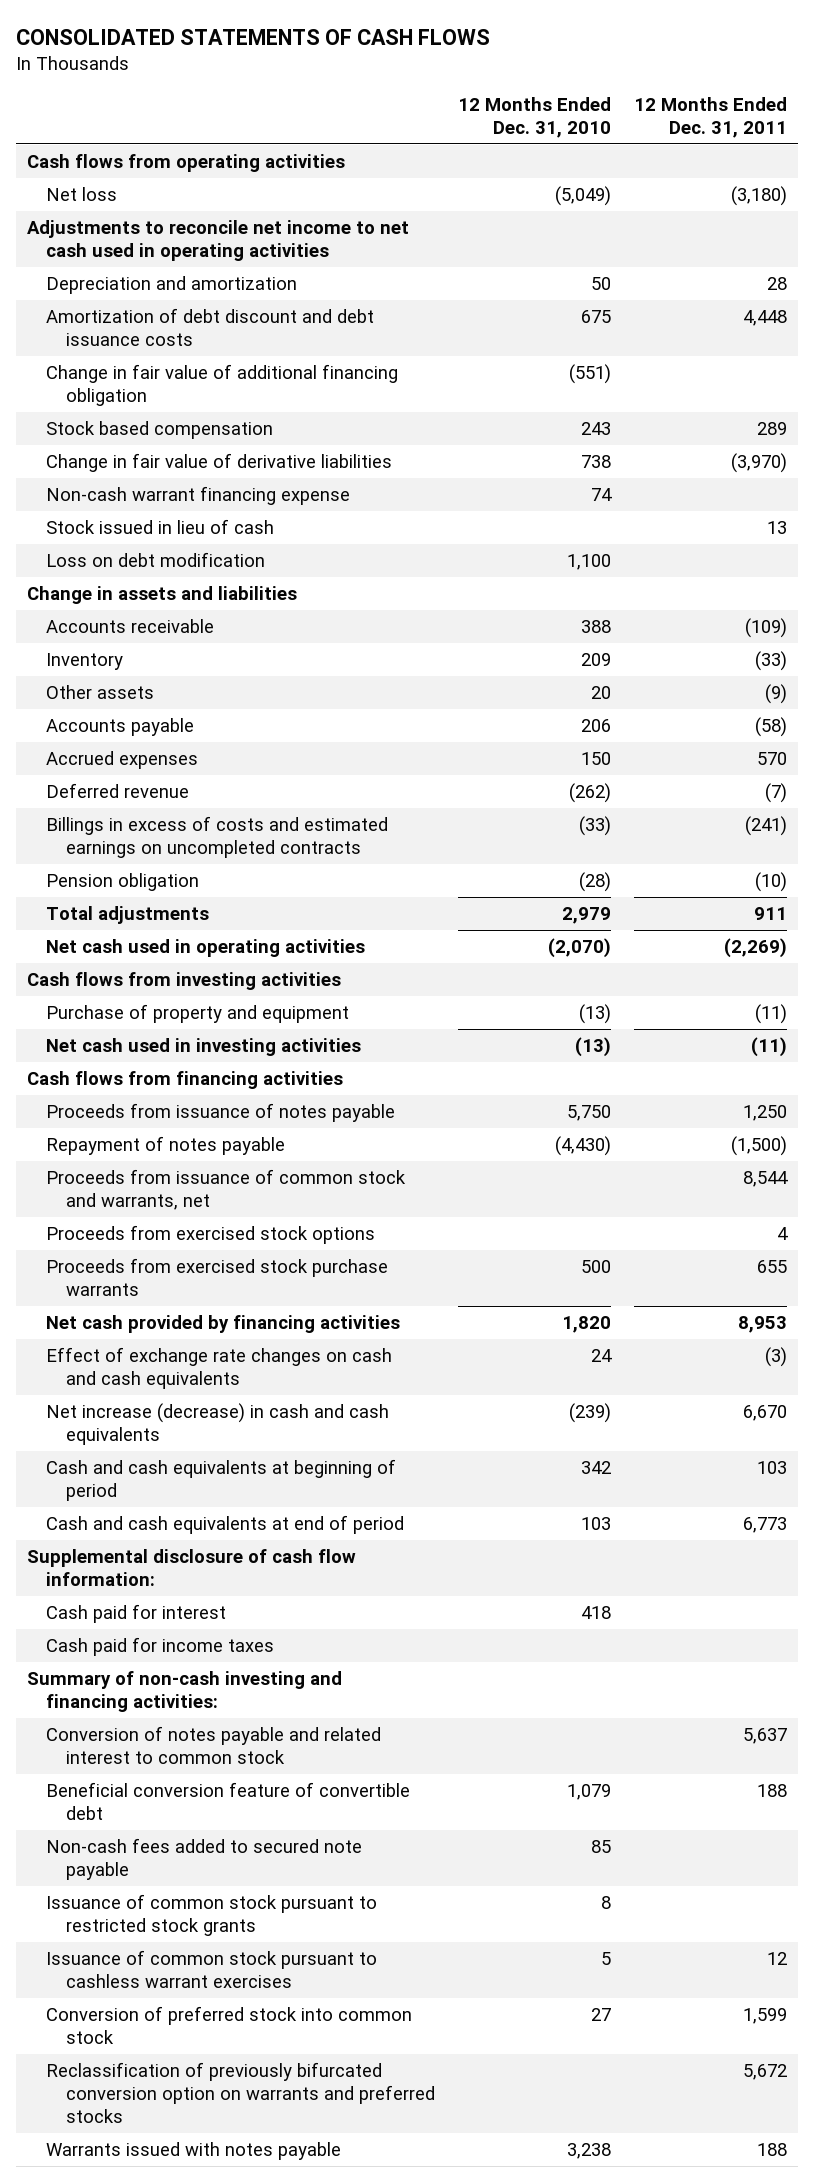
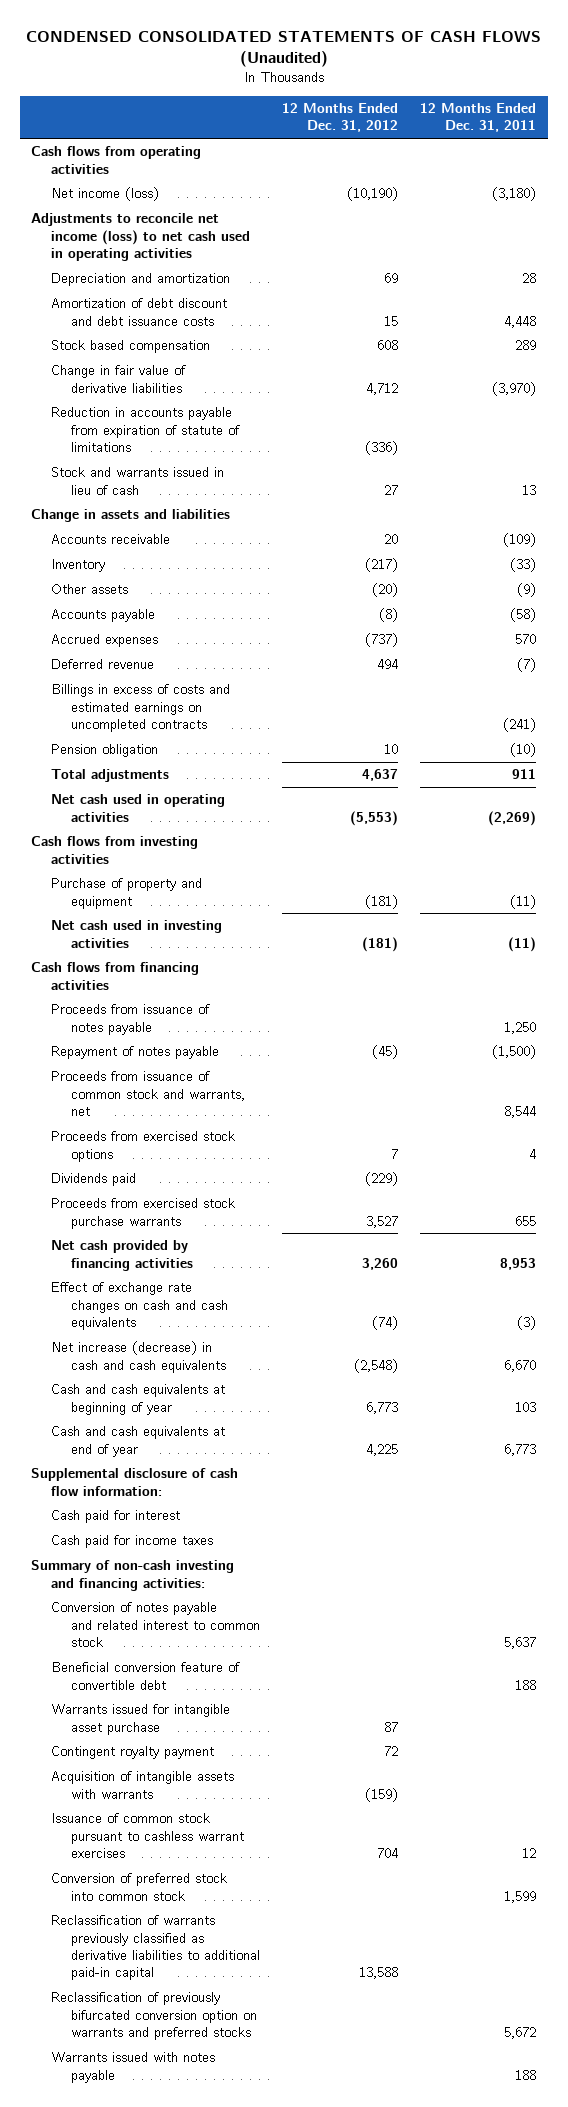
- CONSOLIDATED STATEMENTS OF CASH FLOWS
+ CONDENSED CONSOLIDATED STATEMENTS OF CASH FLOWS (Unaudited)
- | 12 Months Ended Dec. 31, 2010 | 12 Months Ended Dec. 31, 2011
+ | 12 Months Ended Dec. 31, 2012 | 12 Months Ended Dec. 31, 2011
- Net loss | (5,049) | (3,180)
- Adjustments to reconcile net income to net cash used in operating activities
+ Net income (loss) | (10,190) | (3,180)
+ Adjustments to reconcile net income (loss) to net cash used in operating activities
- Change in fair value of additional financing obligation | (551) |
- Non-cash warrant financing expense | 74 |
- Stock issued in lieu of cash | | 13
- Loss on debt modification | 1,100 |
+ Reduction in accounts payable from expiration of statute of limitations | (336) |
+ Stock and warrants issued in lieu of cash | 27 | 13
+ Dividends paid | (229) |
- Cash and cash equivalents at beginning of period | 342 | 103
- Cash and cash equivalents at end of period | 103 | 6,773
+ Cash and cash equivalents at beginning of year | 6,773 | 103
+ Cash and cash equivalents at end of year | 4,225 | 6,773
- Non-cash fees added to secured note payable | 85 |
- Issuance of common stock pursuant to restricted stock grants | 8 |
+ Warrants issued for intangible asset purchase | 87 |
+ Contingent royalty payment | 72 |
+ Acquisition of intangible assets with warrants | (159) |
+ Reclassification of warrants previously classified as derivative liabilities to additional paid-in capital | 13,588 |

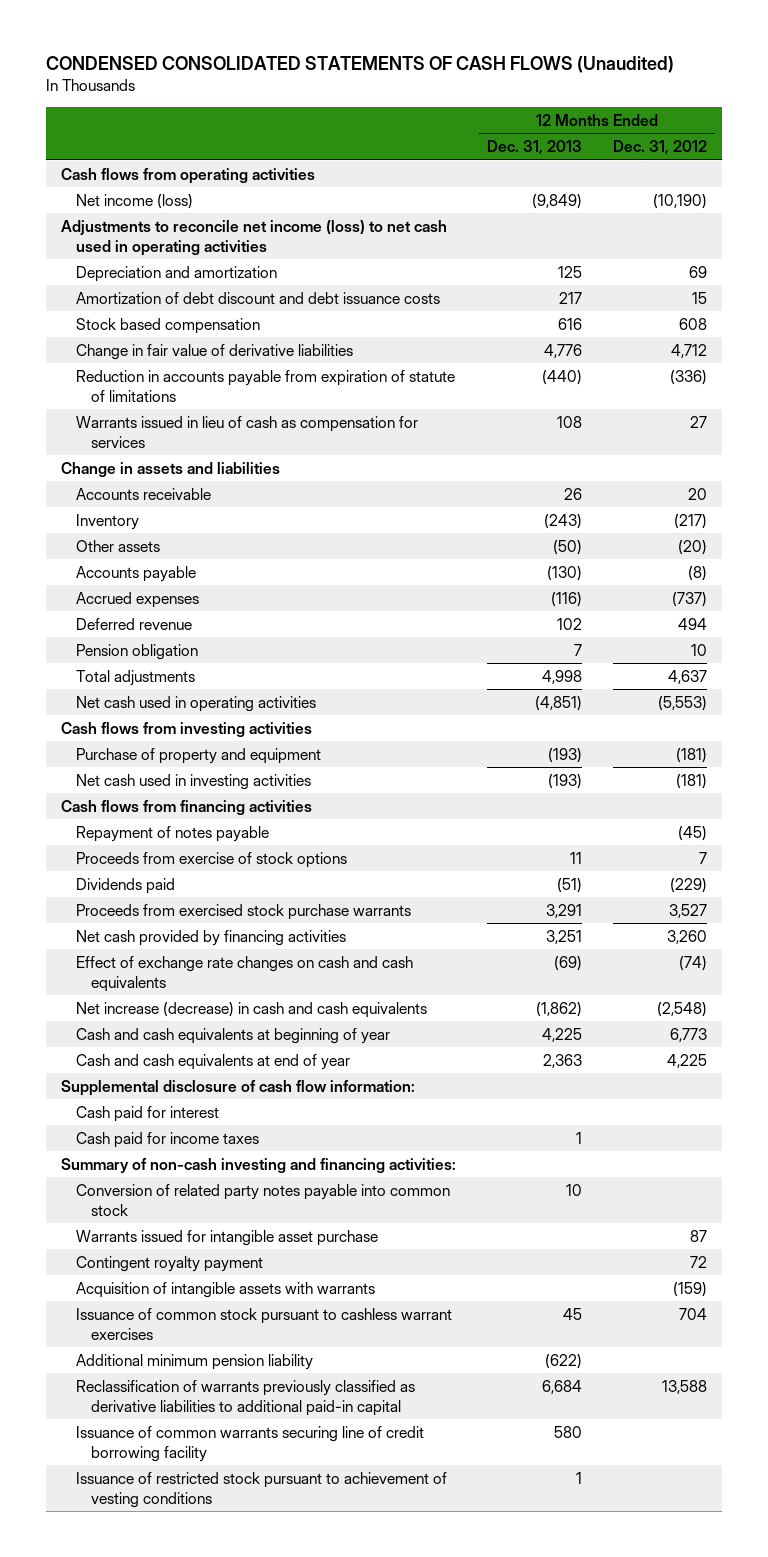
- | 12 Months Ended Dec. 31, 2012 | 12 Months Ended Dec. 31, 2011
+ | 12 Months Ended Dec. 31, 2013 | 12 Months Ended Dec. 31, 2012
- Stock and warrants issued in lieu of cash | 27 | 13
+ Warrants issued in lieu of cash as compensation for services | 108 | 27
- Billings in excess of costs and estimated earnings on uncompleted contracts | | (241)
- Proceeds from issuance of notes payable | | 1,250
- Proceeds from issuance of common stock and warrants, net | | 8,544
- Proceeds from exercised stock options | 7 | 4
+ Proceeds from exercise of stock options | 11 | 7
- Conversion of notes payable and related interest to common stock | | 5,637
- Beneficial conversion feature of convertible debt | | 188
+ Conversion of related party notes payable into common stock | 10 |
- Conversion of preferred stock into common stock | | 1,599
+ Additional minimum pension liability | (622) |
- Reclassification of previously bifurcated conversion option on warrants and preferred stocks | | 5,672
- Warrants issued with notes payable | | 188
+ Issuance of common warrants securing line of credit borrowing facility | 580 |
+ Issuance of restricted stock pursuant to achievement of vesting conditions | 1 |

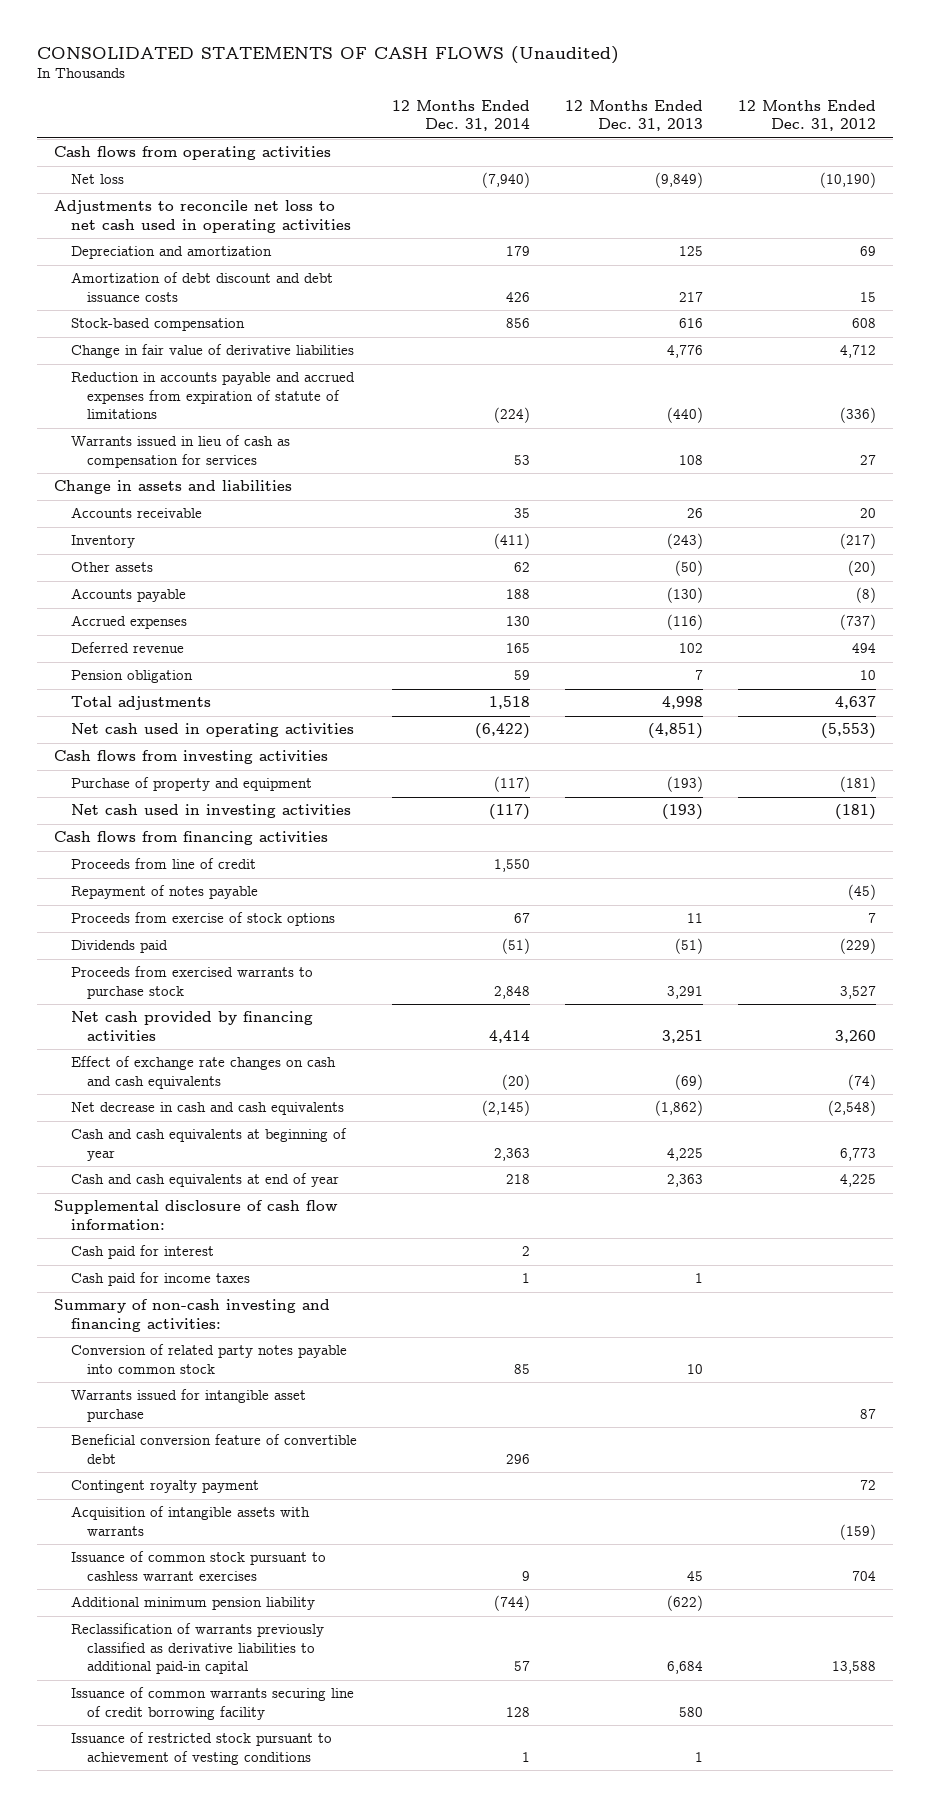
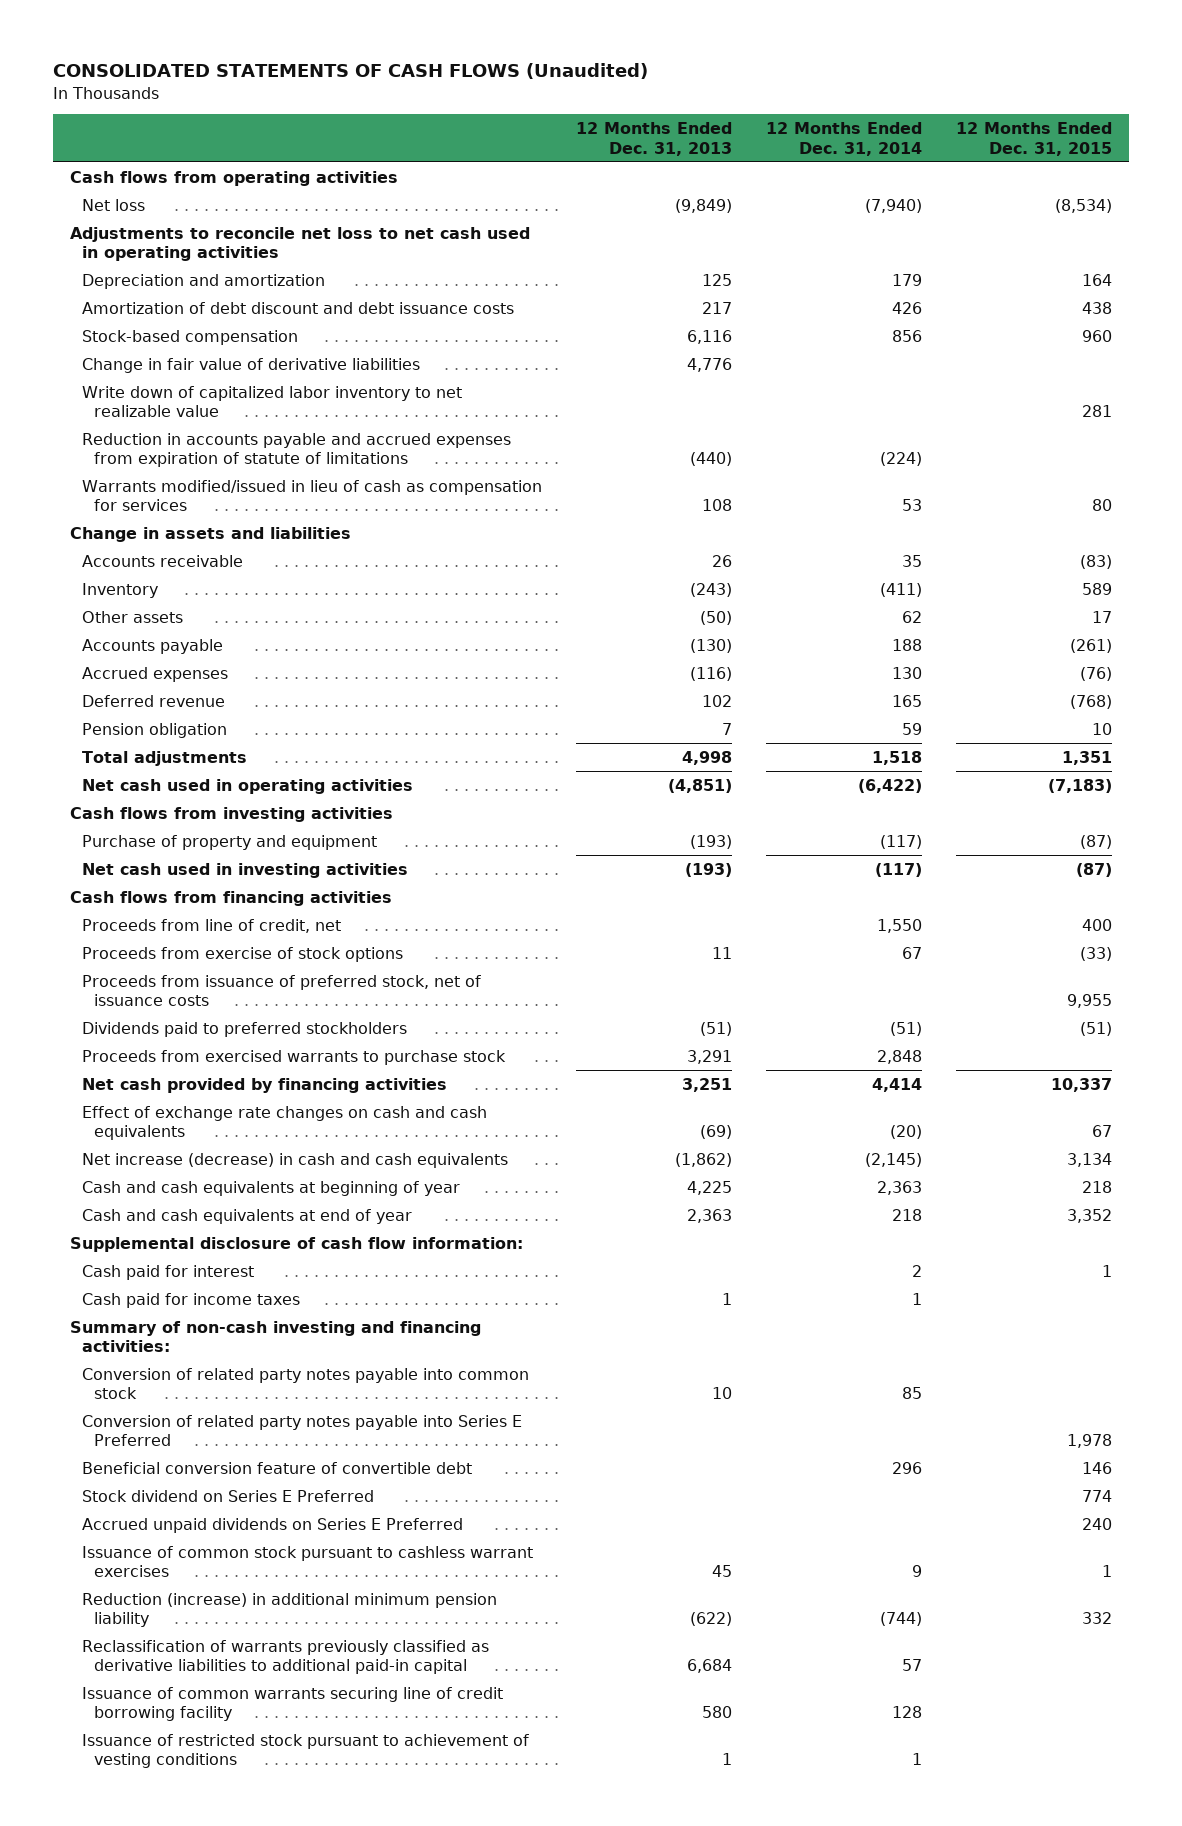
- | 12 Months Ended Dec. 31, 2014 | 12 Months Ended Dec. 31, 2013 | 12 Months Ended Dec. 31, 2012
+ | 12 Months Ended Dec. 31, 2013 | 12 Months Ended Dec. 31, 2014 | 12 Months Ended Dec. 31, 2015
- Stock-based compensation | 856 | 616 | 608
+ Stock-based compensation | 6,116 | 856 | 960
+ Write down of capitalized labor inventory to net realizable value | | | 281
- Warrants issued in lieu of cash as compensation for services | 53 | 108 | 27
+ Warrants modified/issued in lieu of cash as compensation for services | 108 | 53 | 80
- Proceeds from line of credit | 1,550 | |
- Repayment of notes payable | | | (45)
+ Proceeds from line of credit, net | | 1,550 | 400
- Dividends paid | (51) | (51) | (229)
+ Proceeds from issuance of preferred stock, net of issuance costs | | | 9,955
+ Dividends paid to preferred stockholders | (51) | (51) | (51)
- Net decrease in cash and cash equivalents | (2,145) | (1,862) | (2,548)
+ Net increase (decrease) in cash and cash equivalents | (1,862) | (2,145) | 3,134
- Warrants issued for intangible asset purchase | | | 87
+ Conversion of related party notes payable into Series E Preferred | | | 1,978
- Contingent royalty payment | | | 72
- Acquisition of intangible assets with warrants | | | (159)
+ Stock dividend on Series E Preferred | | | 774
+ Accrued unpaid dividends on Series E Preferred | | | 240
- Additional minimum pension liability | (744) | (622) |
+ Reduction (increase) in additional minimum pension liability | (622) | (744) | 332

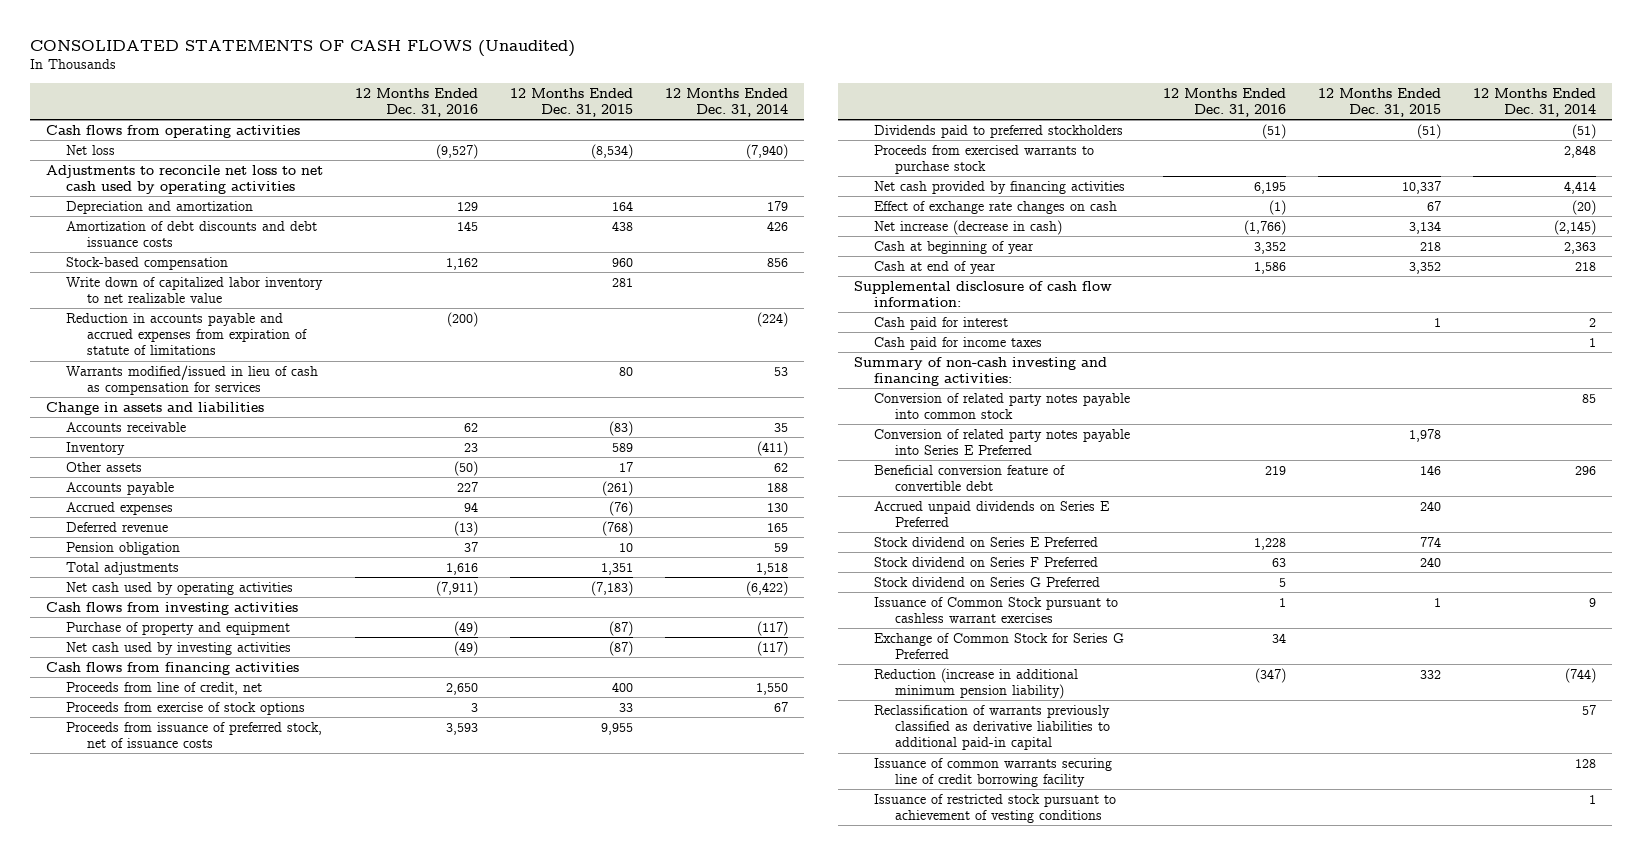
- | 12 Months Ended Dec. 31, 2013 | 12 Months Ended Dec. 31, 2014 | 12 Months Ended Dec. 31, 2015
+ | 12 Months Ended Dec. 31, 2016 | 12 Months Ended Dec. 31, 2015 | 12 Months Ended Dec. 31, 2014
- Adjustments to reconcile net loss to net cash used in operating activities
+ Adjustments to reconcile net loss to net cash used by operating activities
- Amortization of debt discount and debt issuance costs | 217 | 426 | 438
+ Amortization of debt discounts and debt issuance costs | 145 | 438 | 426
- Change in fair value of derivative liabilities | 4,776 | |
- Net cash used in operating activities | (4,851) | (6,422) | (7,183)
+ Net cash used by operating activities | (7,911) | (7,183) | (6,422)
- Net cash used in investing activities | (193) | (117) | (87)
+ Net cash used by investing activities | (49) | (87) | (117)
- Proceeds from exercise of stock options | 11 | 67 | (33)
+ Proceeds from exercise of stock options | 3 | 33 | 67
- Effect of exchange rate changes on cash and cash equivalents | (69) | (20) | 67
- Net increase (decrease) in cash and cash equivalents | (1,862) | (2,145) | 3,134
- Cash and cash equivalents at beginning of year | 4,225 | 2,363 | 218
- Cash and cash equivalents at end of year | 2,363 | 218 | 3,352
+ Effect of exchange rate changes on cash | (1) | 67 | (20)
+ Net increase (decrease in cash) | (1,766) | 3,134 | (2,145)
+ Cash at beginning of year | 3,352 | 218 | 2,363
+ Cash at end of year | 1,586 | 3,352 | 218
- Issuance of common stock pursuant to cashless warrant exercises | 45 | 9 | 1
- Reduction (increase) in additional minimum pension liability | (622) | (744) | 332
moved down: Stock dividend on Series E Preferred | 1,228 | 774 |
+ Stock dividend on Series F Preferred | 63 | 240 |
+ Stock dividend on Series G Preferred | 5 | |
+ Issuance of Common Stock pursuant to cashless warrant exercises | 1 | 1 | 9
+ Exchange of Common Stock for Series G Preferred | 34 | |
+ Reduction (increase in additional minimum pension liability) | (347) | 332 | (744)

